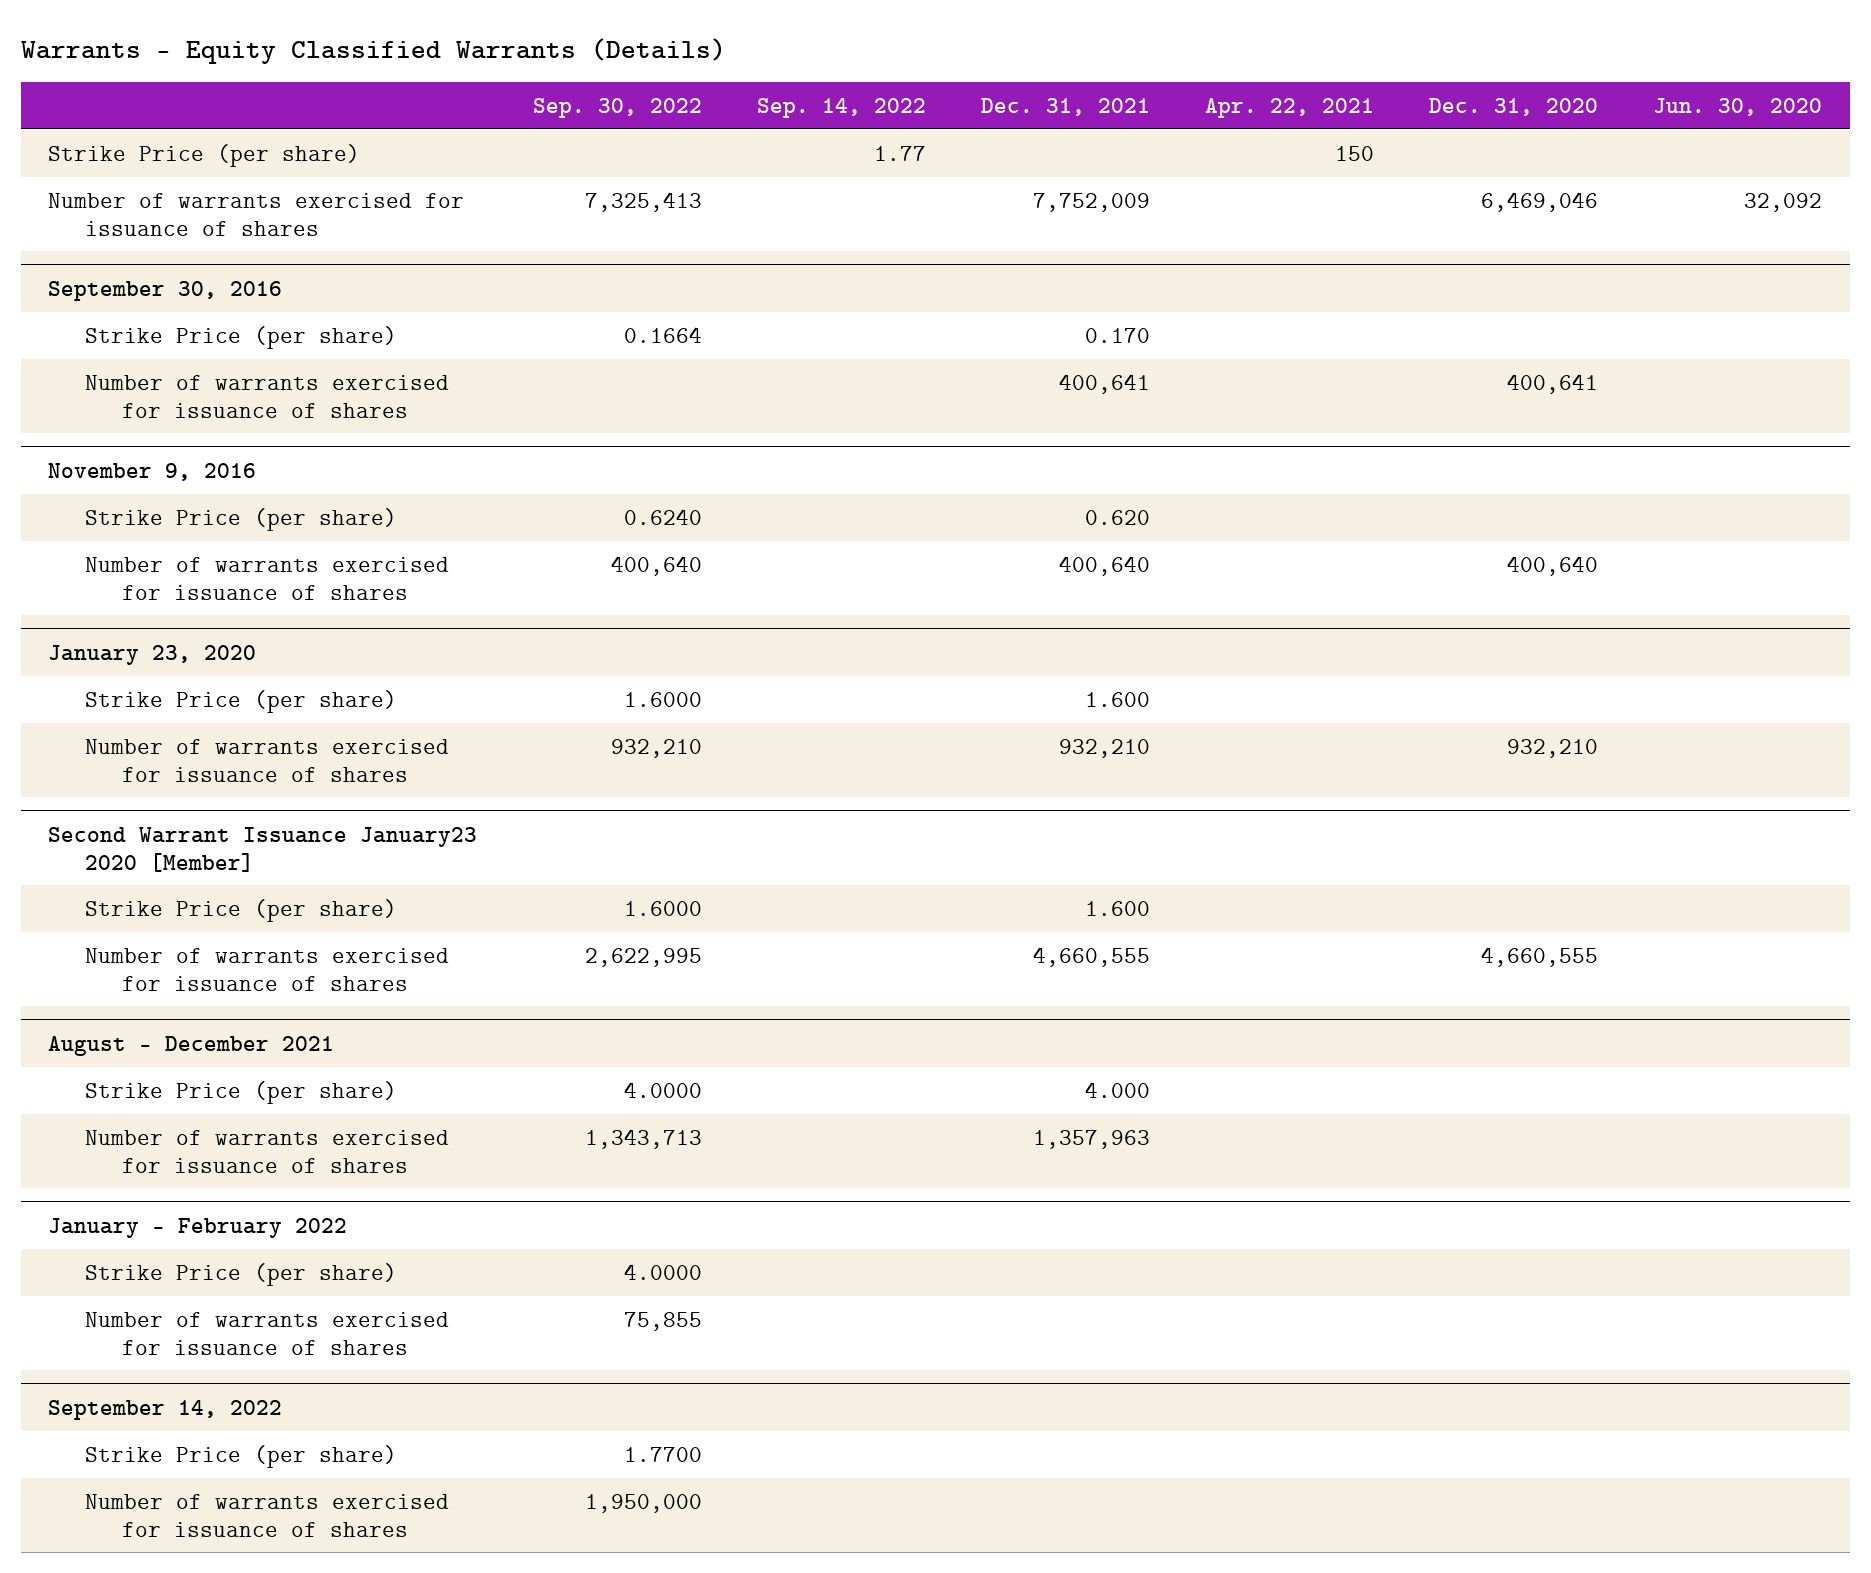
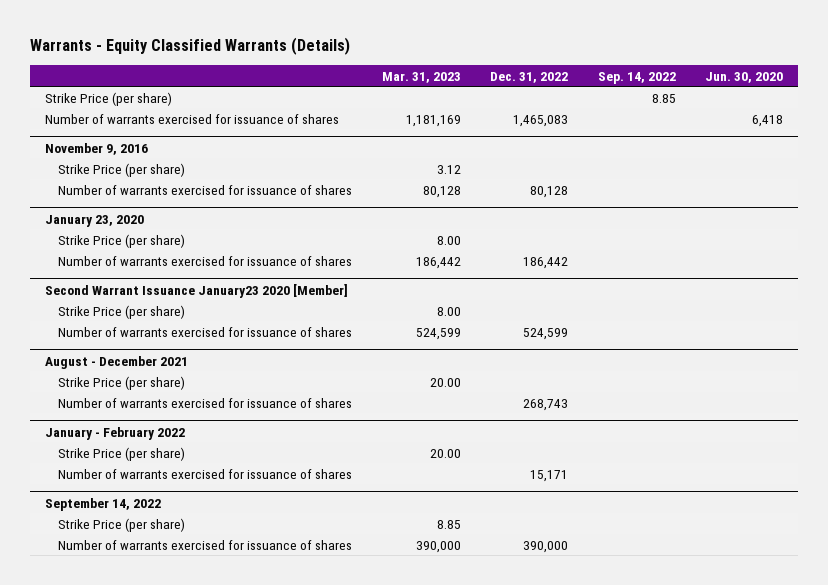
- | Sep. 30, 2022 | Sep. 14, 2022 | Dec. 31, 2021 | Apr. 22, 2021 | Dec. 31, 2020 | Jun. 30, 2020
+ | Mar. 31, 2023 | Dec. 31, 2022 | Sep. 14, 2022 | Jun. 30, 2020
- Strike Price (per share) | | 1.77 | | 150 | |
- Number of warrants exercised for issuance of shares | 7,325,413 | | 7,752,009 | | 6,469,046 | 32,092
- September 30, 2016
- Strike Price (per share) | 0.1664 | | 0.170 | | |
- Number of warrants exercised for issuance of shares | | | 400,641 | | 400,641 |
+ Strike Price (per share) | | | 8.85 |
+ Number of warrants exercised for issuance of shares | 1,181,169 | 1,465,083 | | 6,418

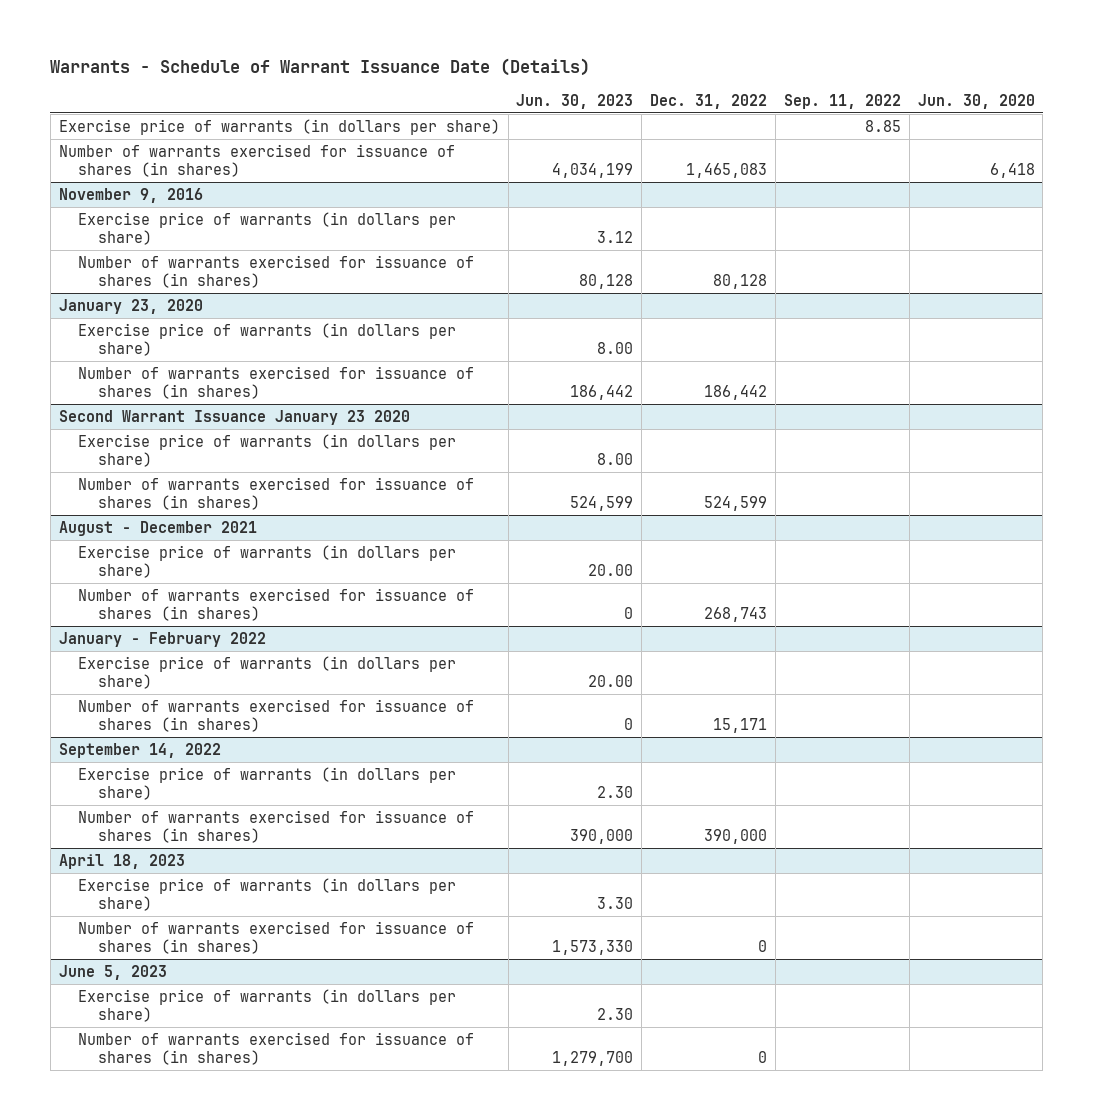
- Warrants - Equity Classified Warrants (Details)
+ Warrants - Schedule of Warrant Issuance Date (Details)
- | Mar. 31, 2023 | Dec. 31, 2022 | Sep. 14, 2022 | Jun. 30, 2020
+ | Jun. 30, 2023 | Dec. 31, 2022 | Sep. 11, 2022 | Jun. 30, 2020
- Strike Price (per share) | | | 8.85 |
- Number of warrants exercised for issuance of shares | 1,181,169 | 1,465,083 | | 6,418
+ Exercise price of warrants (in dollars per share) | | | 8.85 |
+ Number of warrants exercised for issuance of shares (in shares) | 4,034,199 | 1,465,083 | | 6,418
@ November 9, 2016
- Strike Price (per share) | 3.12 | | |
- Number of warrants exercised for issuance of shares | 80,128 | 80,128 | |
+ Exercise price of warrants (in dollars per share) | 3.12 | | |
+ Number of warrants exercised for issuance of shares (in shares) | 80,128 | 80,128 | |
@ January 23, 2020
- Strike Price (per share) | 8.00 | | |
- Number of warrants exercised for issuance of shares | 186,442 | 186,442 | |
- Second Warrant Issuance January23 2020 [Member]
- Strike Price (per share) | 8.00 | | |
- Number of warrants exercised for issuance of shares | 524,599 | 524,599 | |
@ January 23, 2020
+ Exercise price of warrants (in dollars per share) | 8.00 | | |
+ Number of warrants exercised for issuance of shares (in shares) | 186,442 | 186,442 | |
+ Second Warrant Issuance January 23 2020
+ Exercise price of warrants (in dollars per share) | 8.00 | | |
+ Number of warrants exercised for issuance of shares (in shares) | 524,599 | 524,599 | |
@ August - December 2021
- Strike Price (per share) | 20.00 | | |
- Number of warrants exercised for issuance of shares | | 268,743 | |
+ Exercise price of warrants (in dollars per share) | 20.00 | | |
+ Number of warrants exercised for issuance of shares (in shares) | 0 | 268,743 | |
@ January - February 2022
- Strike Price (per share) | 20.00 | | |
- Number of warrants exercised for issuance of shares | | 15,171 | |
+ Exercise price of warrants (in dollars per share) | 20.00 | | |
+ Number of warrants exercised for issuance of shares (in shares) | 0 | 15,171 | |
@ September 14, 2022
- Strike Price (per share) | 8.85 | | |
- Number of warrants exercised for issuance of shares | 390,000 | 390,000 | |
+ Exercise price of warrants (in dollars per share) | 2.30 | | |
+ Number of warrants exercised for issuance of shares (in shares) | 390,000 | 390,000 | |
+ April 18, 2023
+ Exercise price of warrants (in dollars per share) | 3.30 | | |
+ Number of warrants exercised for issuance of shares (in shares) | 1,573,330 | 0 | |
+ June 5, 2023
+ Exercise price of warrants (in dollars per share) | 2.30 | | |
+ Number of warrants exercised for issuance of shares (in shares) | 1,279,700 | 0 | |

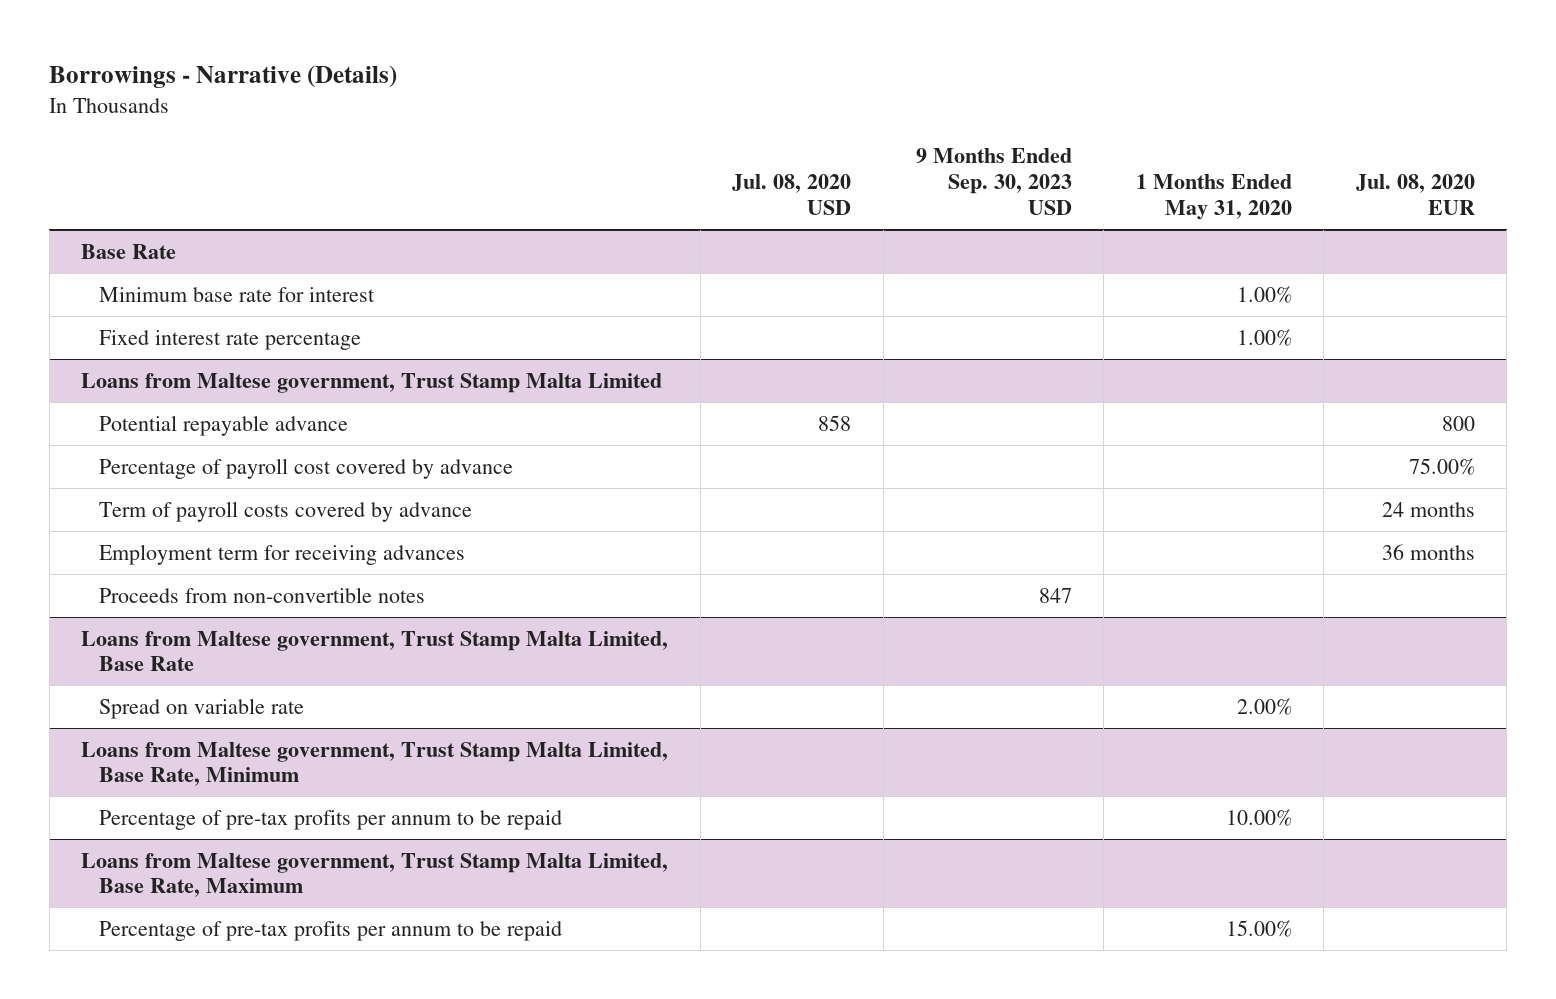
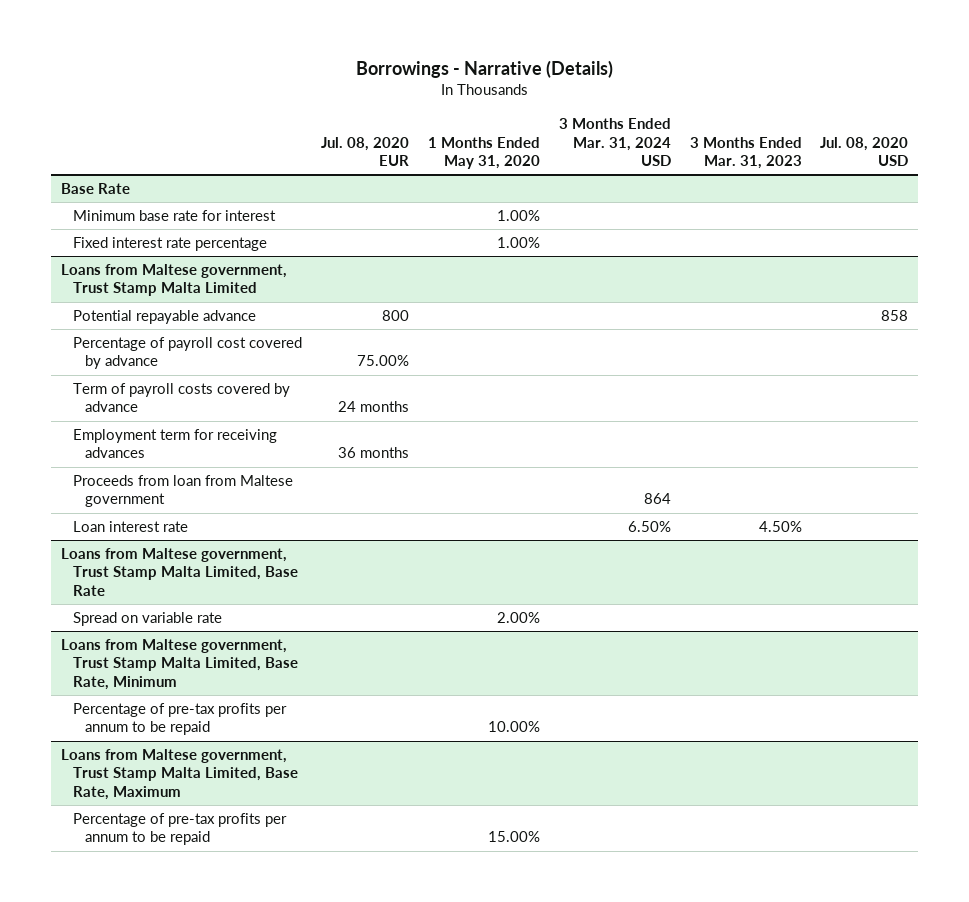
- | Jul. 08, 2020 USD | 9 Months Ended Sep. 30, 2023 USD | 1 Months Ended May 31, 2020 | Jul. 08, 2020 EUR
+ | Jul. 08, 2020 EUR | 1 Months Ended May 31, 2020 | 3 Months Ended Mar. 31, 2024 USD | 3 Months Ended Mar. 31, 2023 | Jul. 08, 2020 USD
@ Loans from Maltese government, Trust Stamp Malta Limited
- Proceeds from non-convertible notes | | 847 | |
+ Proceeds from loan from Maltese government | | | 864 | |
+ Loan interest rate | | | 6.50% | 4.50% |

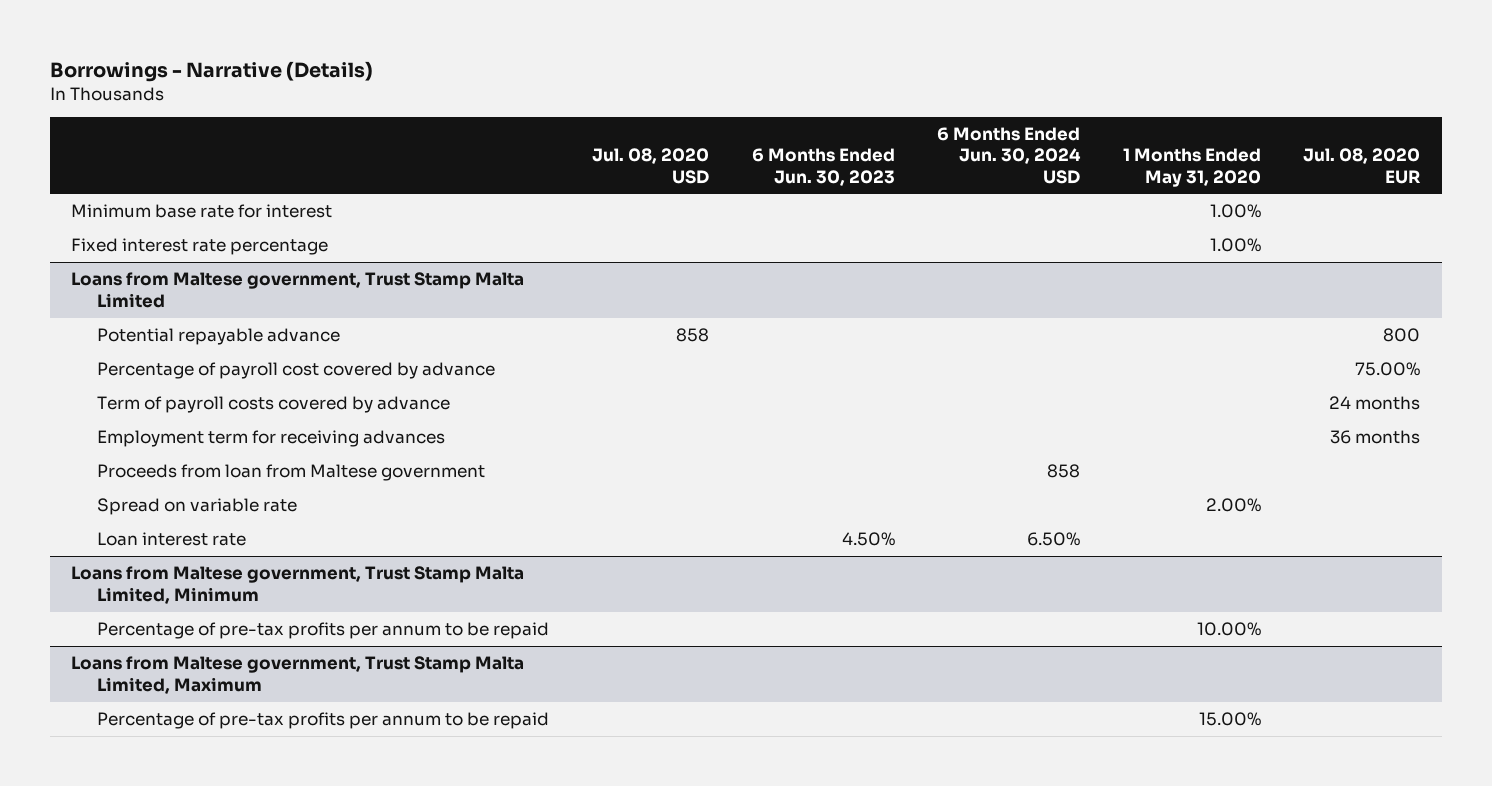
- | Jul. 08, 2020 EUR | 1 Months Ended May 31, 2020 | 3 Months Ended Mar. 31, 2024 USD | 3 Months Ended Mar. 31, 2023 | Jul. 08, 2020 USD
+ | Jul. 08, 2020 USD | 6 Months Ended Jun. 30, 2023 | 6 Months Ended Jun. 30, 2024 USD | 1 Months Ended May 31, 2020 | Jul. 08, 2020 EUR
- Base Rate
@ Loans from Maltese government, Trust Stamp Malta Limited
+ Spread on variable rate | | | | 2.00% |
- Loans from Maltese government, Trust Stamp Malta Limited, Base Rate
- Spread on variable rate | | 2.00% | | |
- Loans from Maltese government, Trust Stamp Malta Limited, Base Rate, Minimum
+ Loans from Maltese government, Trust Stamp Malta Limited, Minimum
- Loans from Maltese government, Trust Stamp Malta Limited, Base Rate, Maximum
+ Loans from Maltese government, Trust Stamp Malta Limited, Maximum

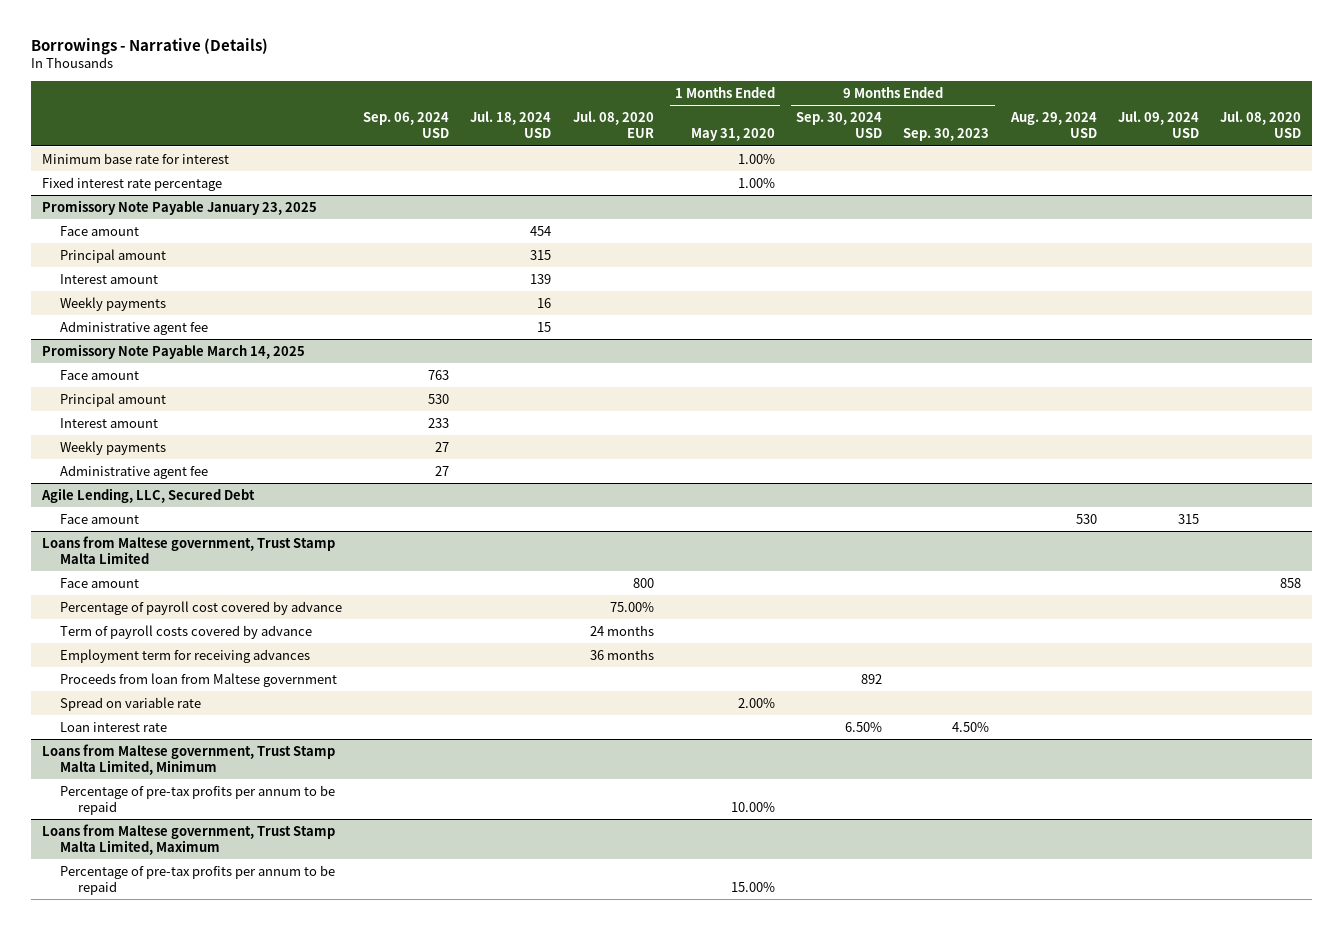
- | Jul. 08, 2020 USD | 6 Months Ended Jun. 30, 2023 | 6 Months Ended Jun. 30, 2024 USD | 1 Months Ended May 31, 2020 | Jul. 08, 2020 EUR
+ | Sep. 06, 2024 USD | Jul. 18, 2024 USD | Jul. 08, 2020 EUR | 1 Months Ended May 31, 2020 | 9 Months Ended Sep. 30, 2024 USD | 9 Months Ended Sep. 30, 2023 | Aug. 29, 2024 USD | Jul. 09, 2024 USD | Jul. 08, 2020 USD
+ Promissory Note Payable January 23, 2025
+ Face amount | | 454 | | | | | | |
+ Principal amount | | 315 | | | | | | |
+ Interest amount | | 139 | | | | | | |
+ Weekly payments | | 16 | | | | | | |
+ Administrative agent fee | | 15 | | | | | | |
+ Promissory Note Payable March 14, 2025
+ Face amount | 763 | | | | | | | |
+ Principal amount | 530 | | | | | | | |
+ Interest amount | 233 | | | | | | | |
+ Weekly payments | 27 | | | | | | | |
+ Administrative agent fee | 27 | | | | | | | |
+ Agile Lending, LLC, Secured Debt
+ Face amount | | | | | | | 530 | 315 |
@ Loans from Maltese government, Trust Stamp Malta Limited
- Potential repayable advance | 858 | | | | 800
+ Face amount | | | 800 | | | | | | 858

